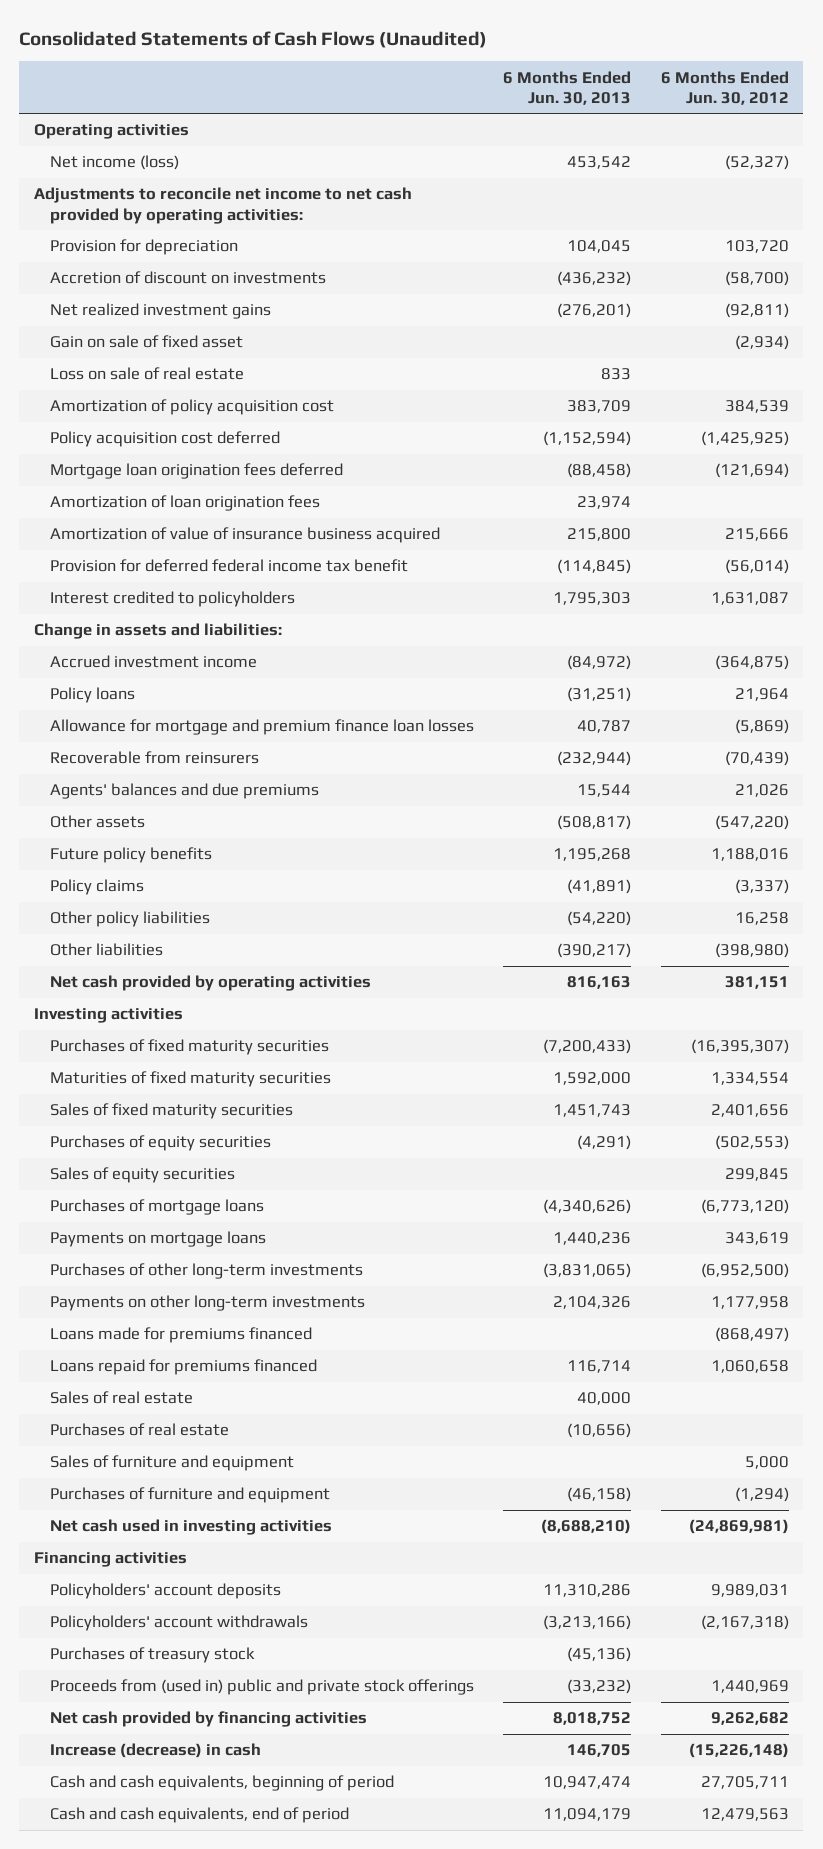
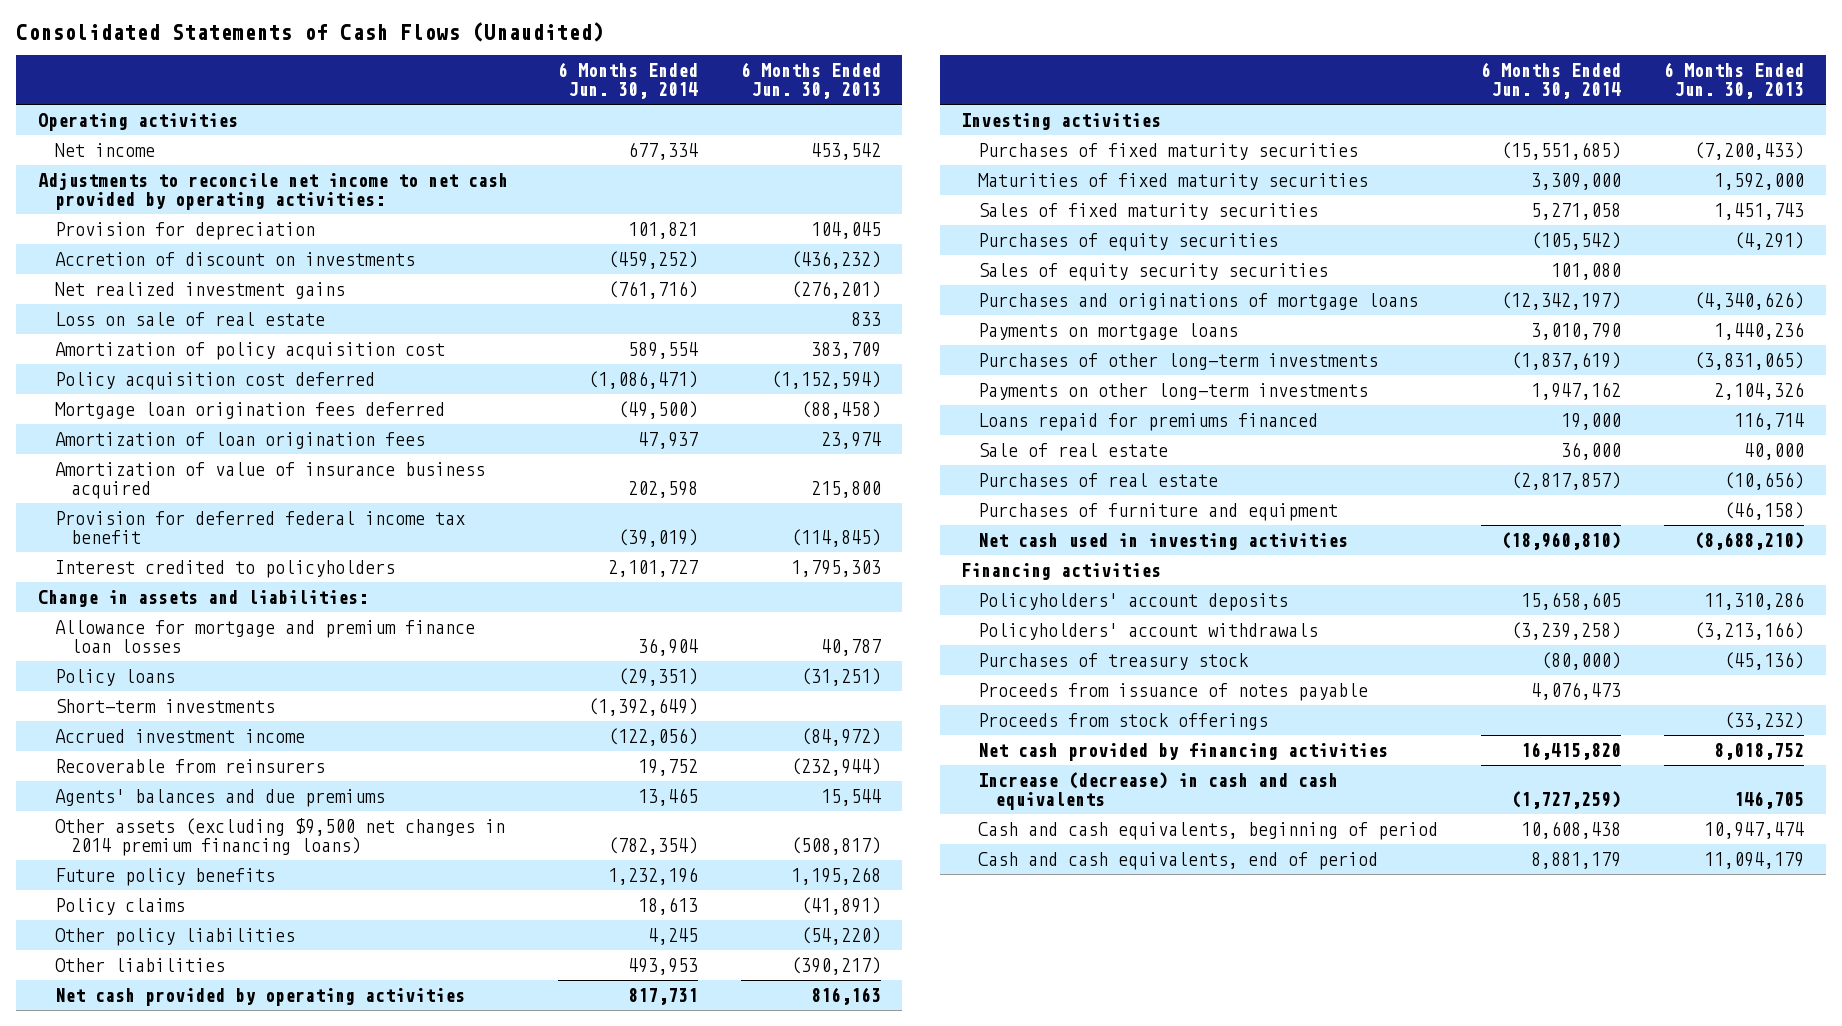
- | 6 Months Ended Jun. 30, 2013 | 6 Months Ended Jun. 30, 2012
+ | 6 Months Ended Jun. 30, 2014 | 6 Months Ended Jun. 30, 2013
- Net income (loss) | 453,542 | (52,327)
+ Net income | 677,334 | 453,542
- Gain on sale of fixed asset | | (2,934)
moved down: Policy loans | (29,351) | (31,251)
+ Short-term investments | (1,392,649) |
moved down: Accrued investment income | (122,056) | (84,972)
- Other assets | (508,817) | (547,220)
+ Other assets (excluding $9,500 net changes in 2014 premium financing loans) | (782,354) | (508,817)
- Sales of equity securities | | 299,845
- Purchases of mortgage loans | (4,340,626) | (6,773,120)
+ Sales of equity security securities | 101,080 |
+ Purchases and originations of mortgage loans | (12,342,197) | (4,340,626)
- Loans made for premiums financed | | (868,497)
- Sales of real estate | 40,000 |
+ Sale of real estate | 36,000 | 40,000
- Sales of furniture and equipment | | 5,000
- Proceeds from (used in) public and private stock offerings | (33,232) | 1,440,969
+ Proceeds from issuance of notes payable | 4,076,473 |
+ Proceeds from stock offerings | | (33,232)
- Increase (decrease) in cash | 146,705 | (15,226,148)
+ Increase (decrease) in cash and cash equivalents | (1,727,259) | 146,705

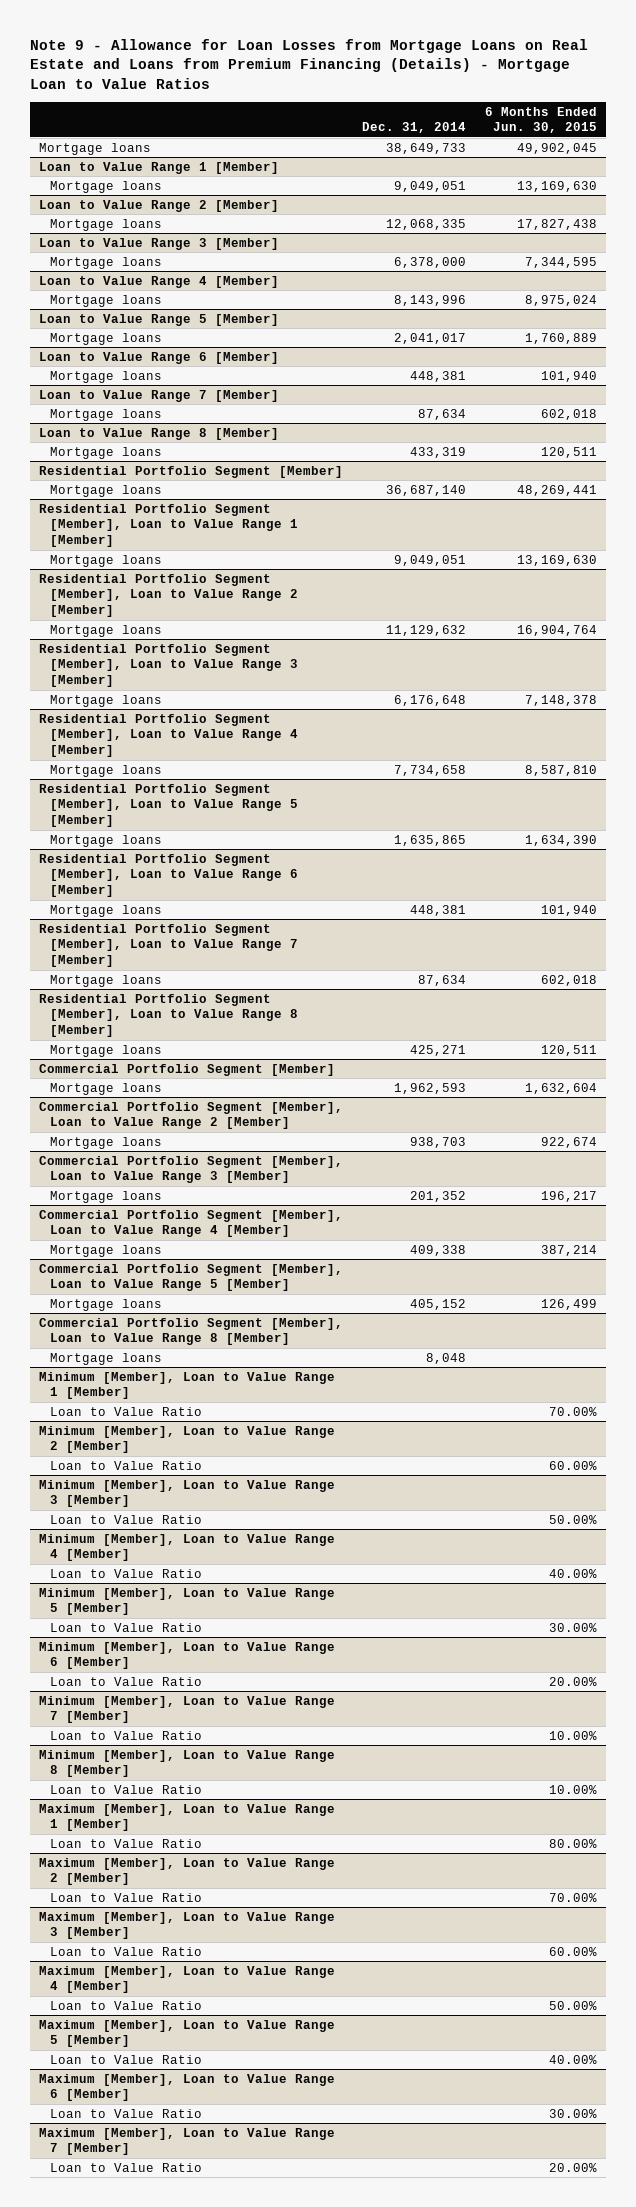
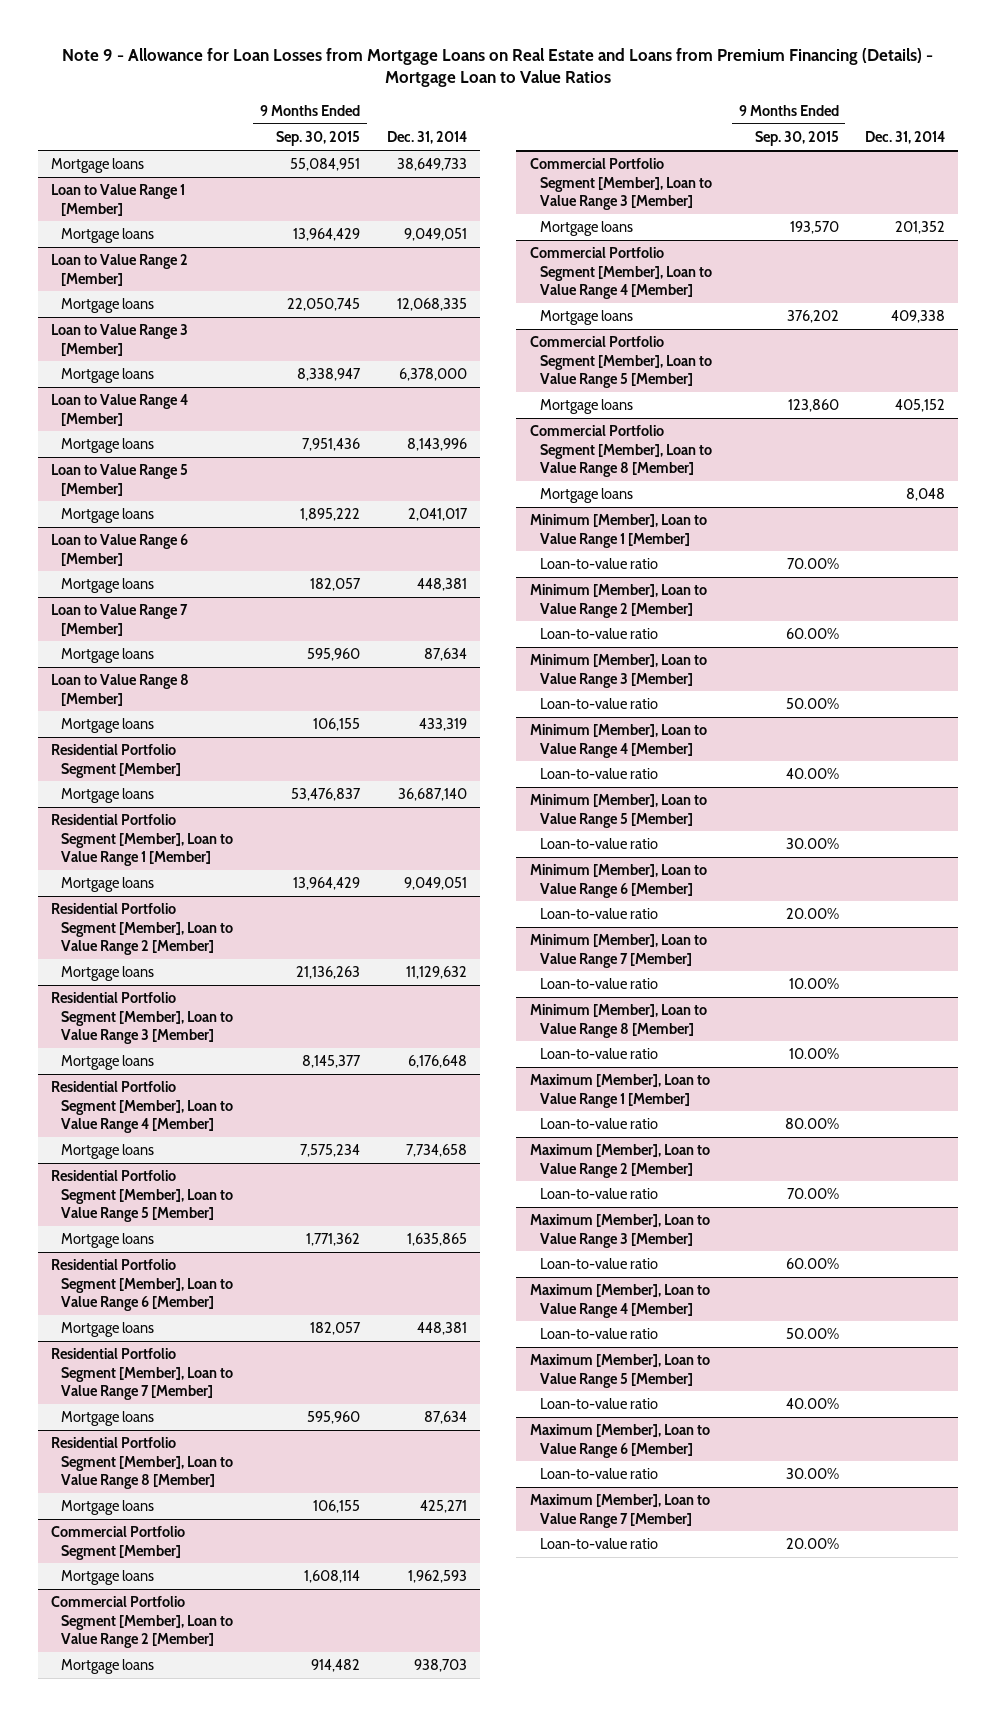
- | Dec. 31, 2014 | 6 Months Ended Jun. 30, 2015
+ | 9 Months Ended Sep. 30, 2015 | Dec. 31, 2014
@ Minimum [Member], Loan to Value Range 1 [Member]
- Loan to Value Ratio | | 70.00%
+ Loan-to-value ratio | 70.00% |
@ Minimum [Member], Loan to Value Range 2 [Member]
- Loan to Value Ratio | | 60.00%
+ Loan-to-value ratio | 60.00% |
@ Minimum [Member], Loan to Value Range 3 [Member]
- Loan to Value Ratio | | 50.00%
+ Loan-to-value ratio | 50.00% |
@ Minimum [Member], Loan to Value Range 4 [Member]
- Loan to Value Ratio | | 40.00%
+ Loan-to-value ratio | 40.00% |
@ Minimum [Member], Loan to Value Range 5 [Member]
- Loan to Value Ratio | | 30.00%
+ Loan-to-value ratio | 30.00% |
@ Minimum [Member], Loan to Value Range 6 [Member]
- Loan to Value Ratio | | 20.00%
+ Loan-to-value ratio | 20.00% |
@ Minimum [Member], Loan to Value Range 7 [Member]
- Loan to Value Ratio | | 10.00%
+ Loan-to-value ratio | 10.00% |
@ Minimum [Member], Loan to Value Range 8 [Member]
- Loan to Value Ratio | | 10.00%
+ Loan-to-value ratio | 10.00% |
@ Maximum [Member], Loan to Value Range 1 [Member]
- Loan to Value Ratio | | 80.00%
+ Loan-to-value ratio | 80.00% |
@ Maximum [Member], Loan to Value Range 2 [Member]
- Loan to Value Ratio | | 70.00%
+ Loan-to-value ratio | 70.00% |
@ Maximum [Member], Loan to Value Range 3 [Member]
- Loan to Value Ratio | | 60.00%
+ Loan-to-value ratio | 60.00% |
@ Maximum [Member], Loan to Value Range 4 [Member]
- Loan to Value Ratio | | 50.00%
+ Loan-to-value ratio | 50.00% |
@ Maximum [Member], Loan to Value Range 5 [Member]
- Loan to Value Ratio | | 40.00%
+ Loan-to-value ratio | 40.00% |
@ Maximum [Member], Loan to Value Range 6 [Member]
- Loan to Value Ratio | | 30.00%
+ Loan-to-value ratio | 30.00% |
@ Maximum [Member], Loan to Value Range 7 [Member]
- Loan to Value Ratio | | 20.00%
+ Loan-to-value ratio | 20.00% |

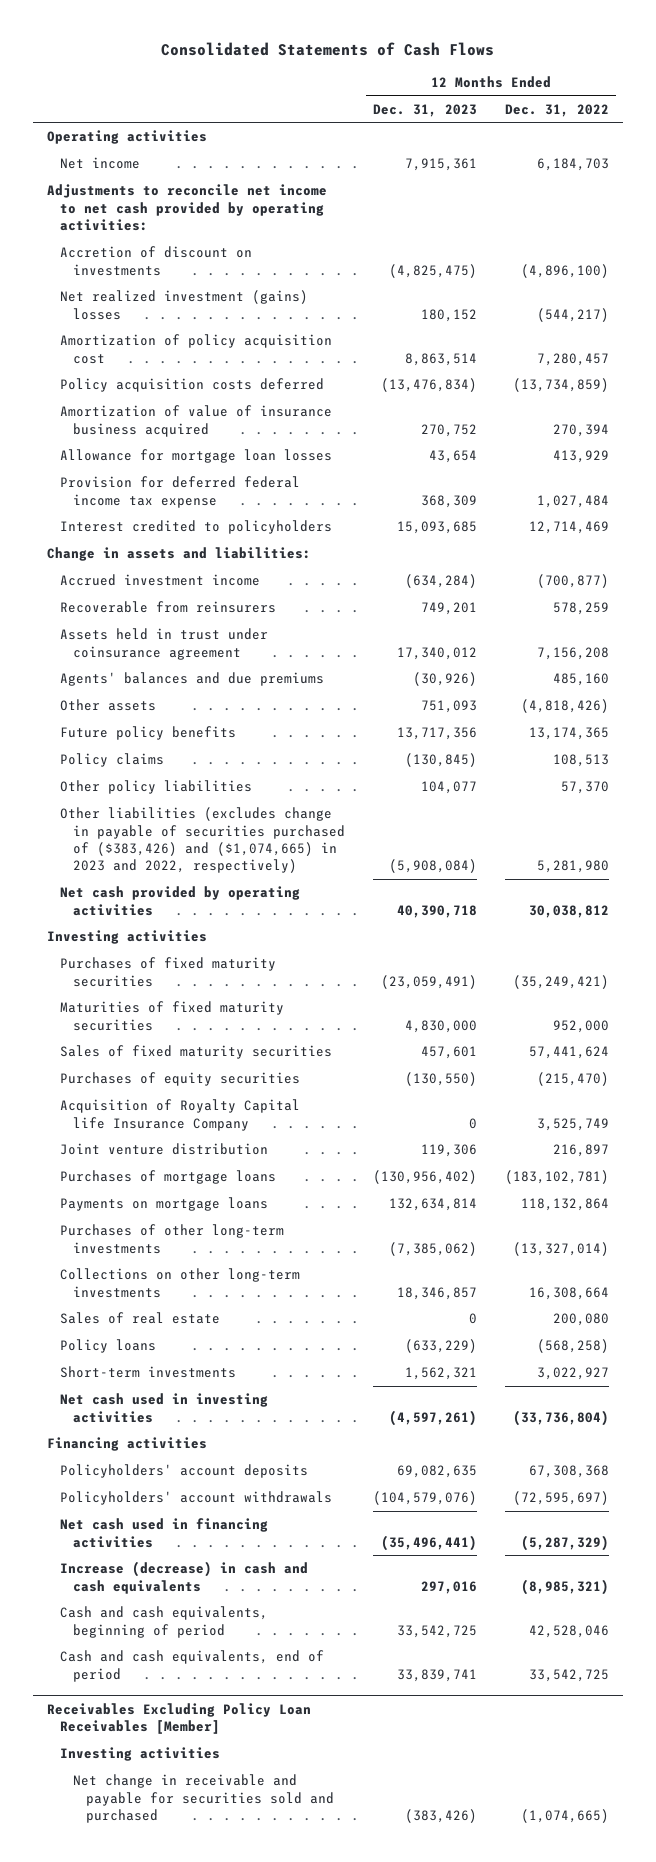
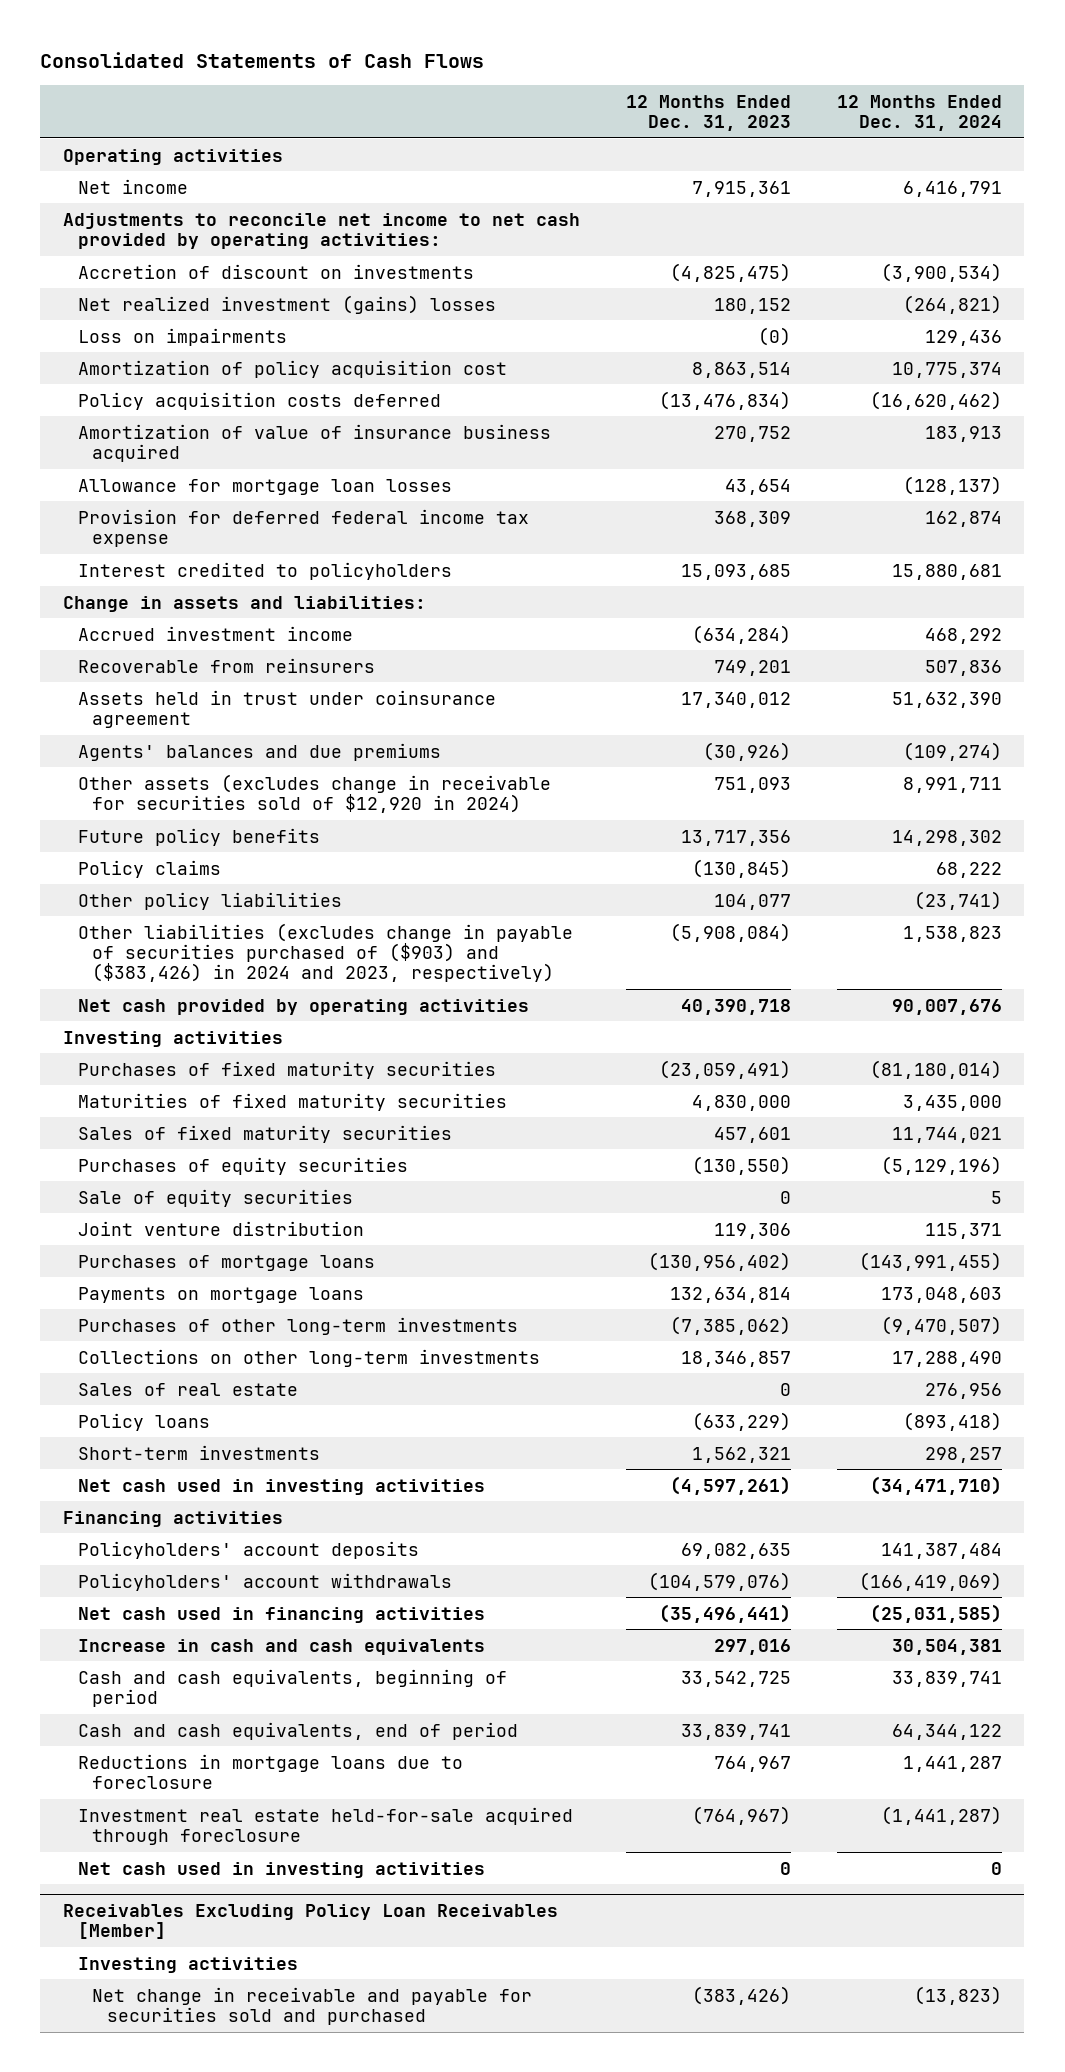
- | 12 Months Ended Dec. 31, 2023 | 12 Months Ended Dec. 31, 2022
+ | 12 Months Ended Dec. 31, 2023 | 12 Months Ended Dec. 31, 2024
+ Loss on impairments | (0) | 129,436
- Other assets | 751,093 | (4,818,426)
+ Other assets (excludes change in receivable for securities sold of $12,920 in 2024) | 751,093 | 8,991,711
- Other liabilities (excludes change in payable of securities purchased of ($383,426) and ($1,074,665) in 2023 and 2022, respectively) | (5,908,084) | 5,281,980
+ Other liabilities (excludes change in payable of securities purchased of ($903) and ($383,426) in 2024 and 2023, respectively) | (5,908,084) | 1,538,823
- Acquisition of Royalty Capital life Insurance Company | 0 | 3,525,749
+ Sale of equity securities | 0 | 5
- Increase (decrease) in cash and cash equivalents | 297,016 | (8,985,321)
+ Increase in cash and cash equivalents | 297,016 | 30,504,381
+ Reductions in mortgage loans due to foreclosure | 764,967 | 1,441,287
+ Investment real estate held-for-sale acquired through foreclosure | (764,967) | (1,441,287)
+ Net cash used in investing activities | 0 | 0

